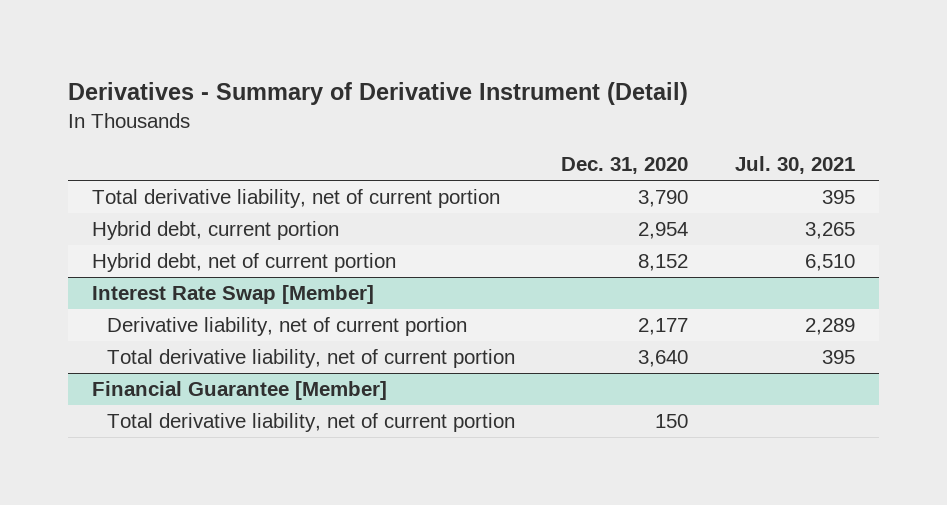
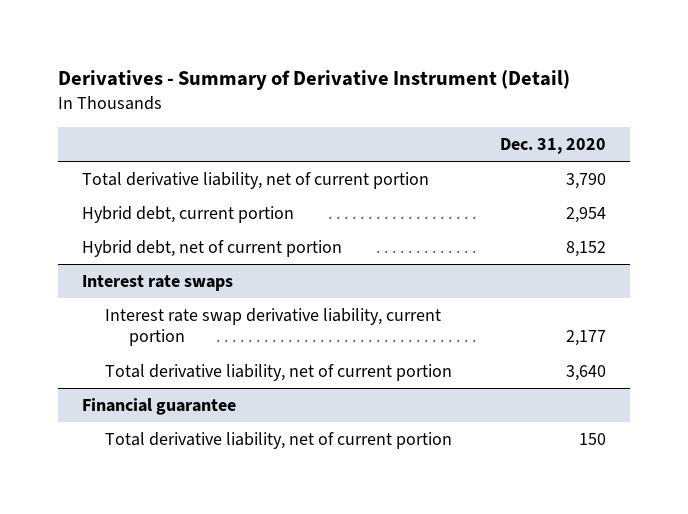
- | Dec. 31, 2020 | Jul. 30, 2021
+ | Dec. 31, 2020
- Interest Rate Swap [Member]
- Derivative liability, net of current portion | 2,177 | 2,289
+ Interest rate swaps
+ Interest rate swap derivative liability, current portion | 2,177
- Financial Guarantee [Member]
+ Financial guarantee

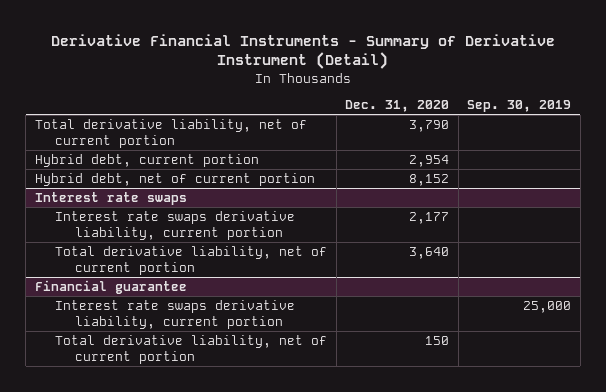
- Derivatives - Summary of Derivative Instrument (Detail)
+ Derivative Financial Instruments - Summary of Derivative Instrument (Detail)
- | Dec. 31, 2020
+ | Dec. 31, 2020 | Sep. 30, 2019
@ Interest rate swaps
- Interest rate swap derivative liability, current portion | 2,177
+ Interest rate swaps derivative liability, current portion | 2,177 |
@ Financial guarantee
+ Interest rate swaps derivative liability, current portion | | 25,000

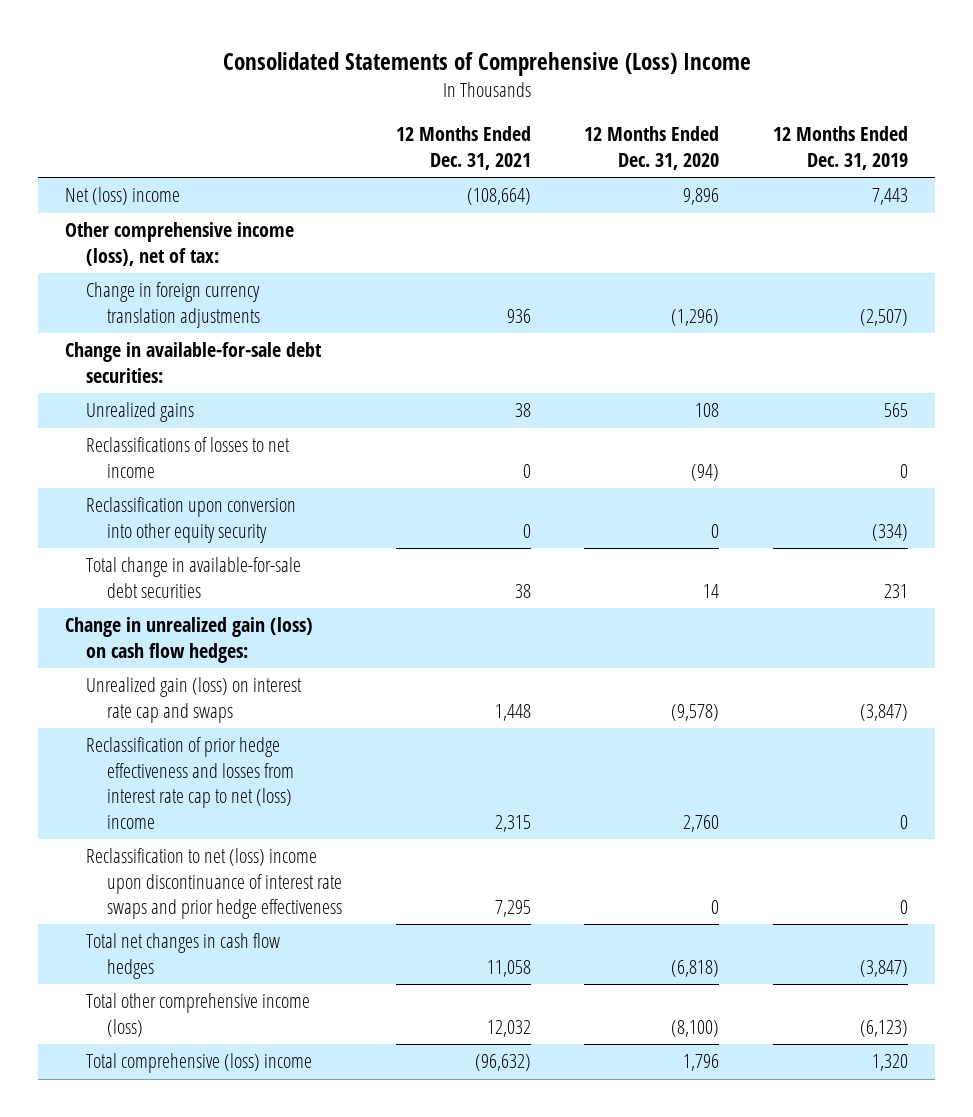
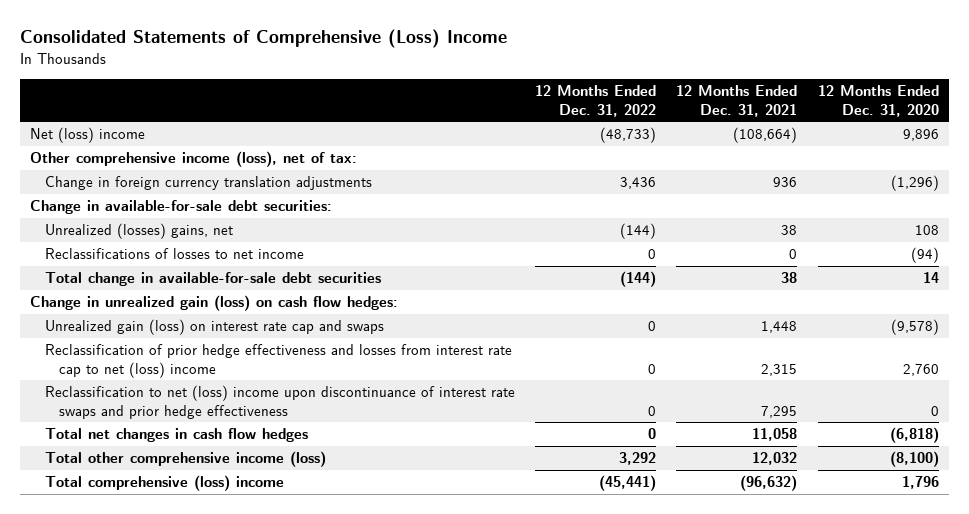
- | 12 Months Ended Dec. 31, 2021 | 12 Months Ended Dec. 31, 2020 | 12 Months Ended Dec. 31, 2019
+ | 12 Months Ended Dec. 31, 2022 | 12 Months Ended Dec. 31, 2021 | 12 Months Ended Dec. 31, 2020
- Unrealized gains | 38 | 108 | 565
+ Unrealized (losses) gains, net | (144) | 38 | 108
- Reclassification upon conversion into other equity security | 0 | 0 | (334)

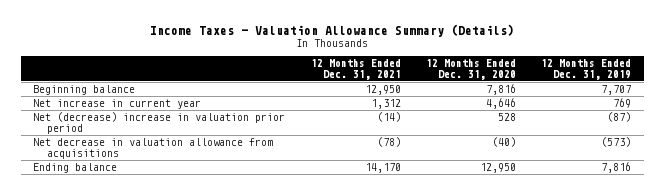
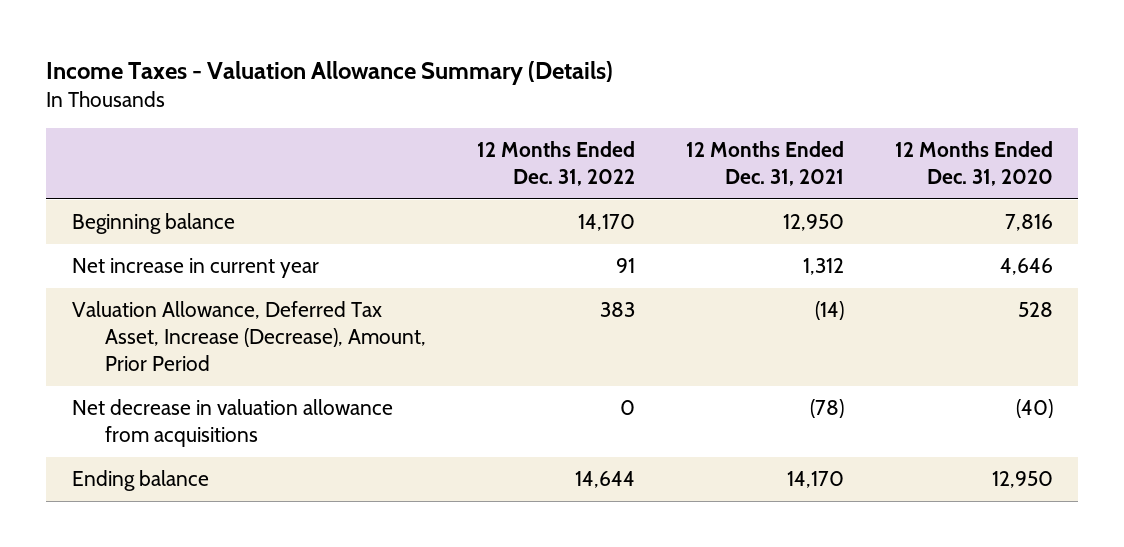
- | 12 Months Ended Dec. 31, 2021 | 12 Months Ended Dec. 31, 2020 | 12 Months Ended Dec. 31, 2019
+ | 12 Months Ended Dec. 31, 2022 | 12 Months Ended Dec. 31, 2021 | 12 Months Ended Dec. 31, 2020
- Net (decrease) increase in valuation prior period | (14) | 528 | (87)
+ Valuation Allowance, Deferred Tax Asset, Increase (Decrease), Amount, Prior Period | 383 | (14) | 528

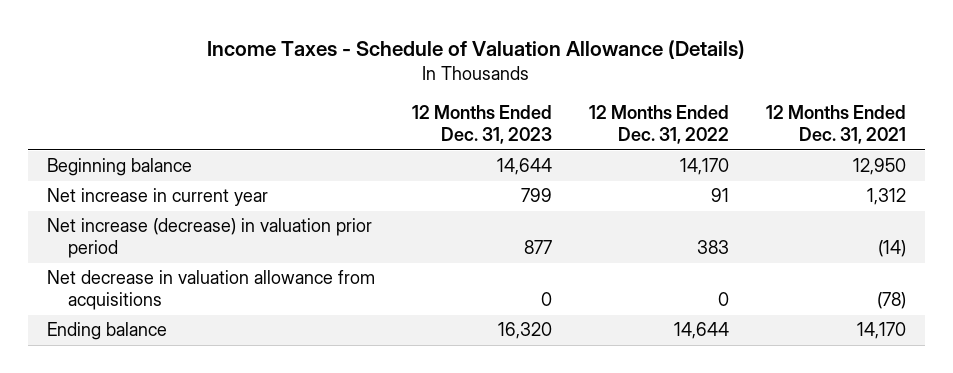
- Income Taxes - Valuation Allowance Summary (Details)
+ Income Taxes - Schedule of Valuation Allowance (Details)
- | 12 Months Ended Dec. 31, 2022 | 12 Months Ended Dec. 31, 2021 | 12 Months Ended Dec. 31, 2020
+ | 12 Months Ended Dec. 31, 2023 | 12 Months Ended Dec. 31, 2022 | 12 Months Ended Dec. 31, 2021
- Valuation Allowance, Deferred Tax Asset, Increase (Decrease), Amount, Prior Period | 383 | (14) | 528
+ Net increase (decrease) in valuation prior period | 877 | 383 | (14)

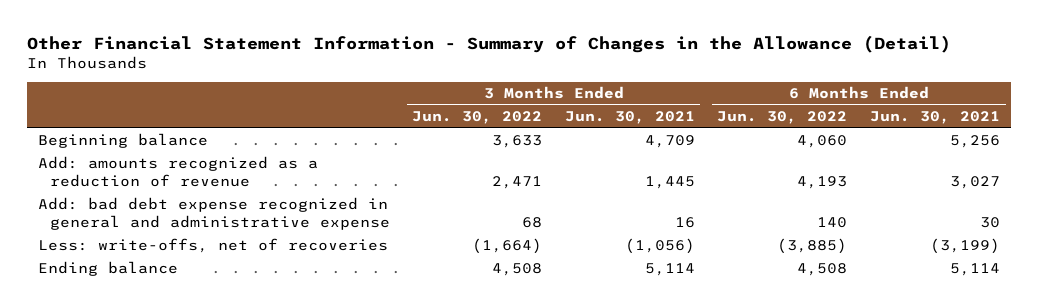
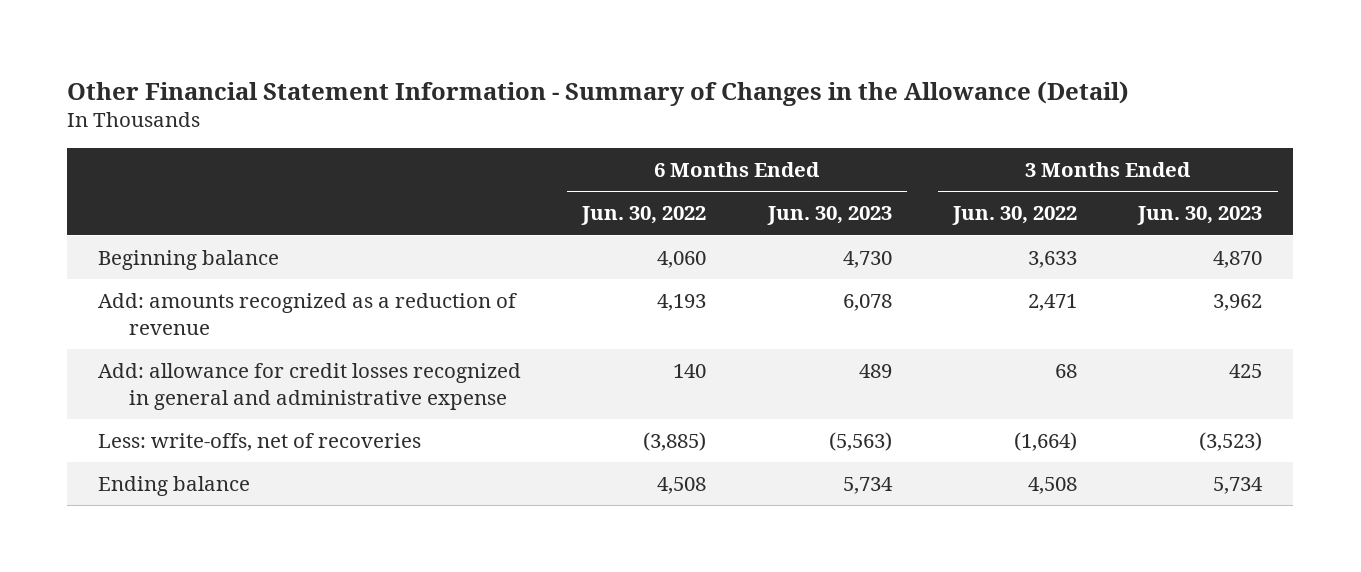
- | 3 Months Ended Jun. 30, 2022 | 3 Months Ended Jun. 30, 2021 | 6 Months Ended Jun. 30, 2022 | 6 Months Ended Jun. 30, 2021
+ | 6 Months Ended Jun. 30, 2022 | 6 Months Ended Jun. 30, 2023 | 3 Months Ended Jun. 30, 2022 | 3 Months Ended Jun. 30, 2023
- Add: bad debt expense recognized in general and administrative expense | 68 | 16 | 140 | 30
+ Add: allowance for credit losses recognized in general and administrative expense | 140 | 489 | 68 | 425

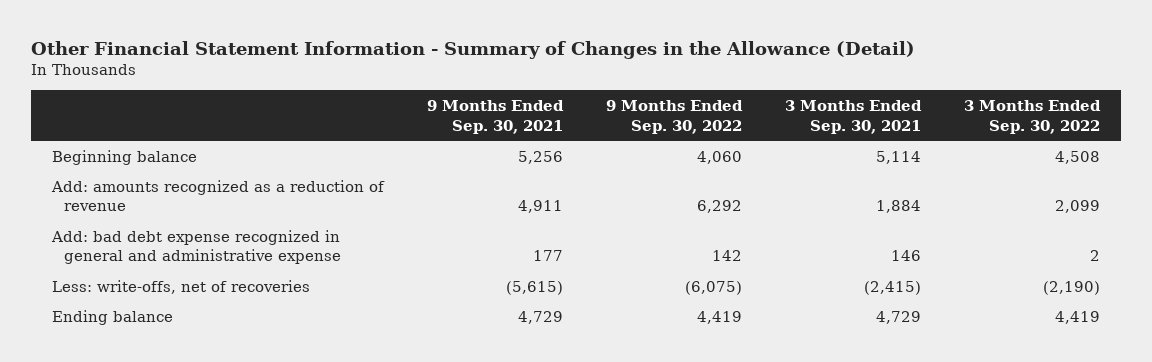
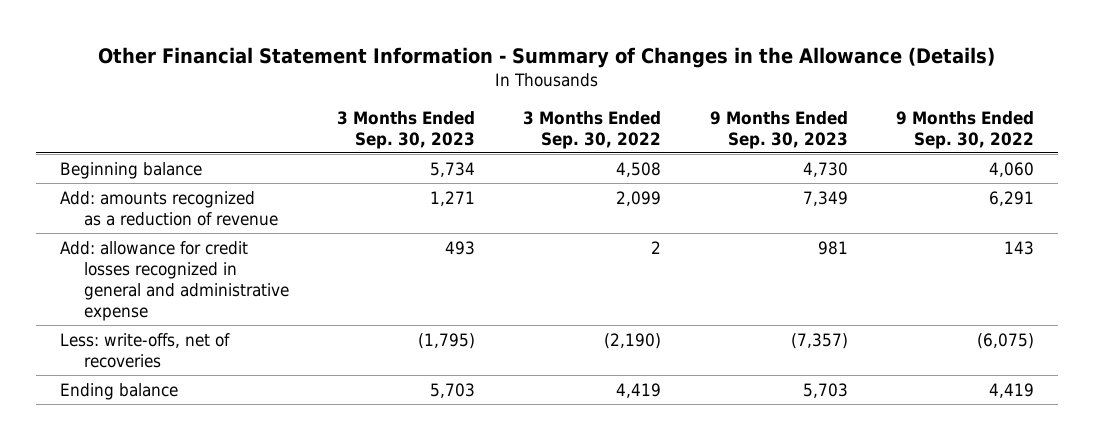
- Other Financial Statement Information - Summary of Changes in the Allowance (Detail)
+ Other Financial Statement Information - Summary of Changes in the Allowance (Details)
- | 9 Months Ended Sep. 30, 2021 | 9 Months Ended Sep. 30, 2022 | 3 Months Ended Sep. 30, 2021 | 3 Months Ended Sep. 30, 2022
+ | 3 Months Ended Sep. 30, 2023 | 3 Months Ended Sep. 30, 2022 | 9 Months Ended Sep. 30, 2023 | 9 Months Ended Sep. 30, 2022
- Add: amounts recognized as a reduction of revenue | 4,911 | 6,292 | 1,884 | 2,099
- Add: bad debt expense recognized in general and administrative expense | 177 | 142 | 146 | 2
+ Add: amounts recognized as a reduction of revenue | 1,271 | 2,099 | 7,349 | 6,291
+ Add: allowance for credit losses recognized in general and administrative expense | 493 | 2 | 981 | 143

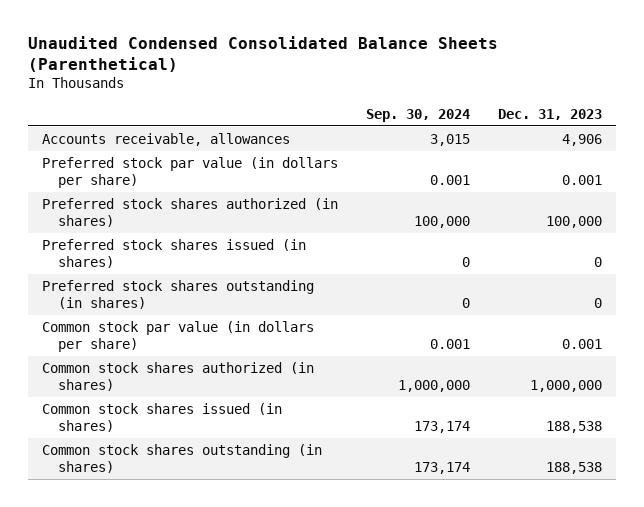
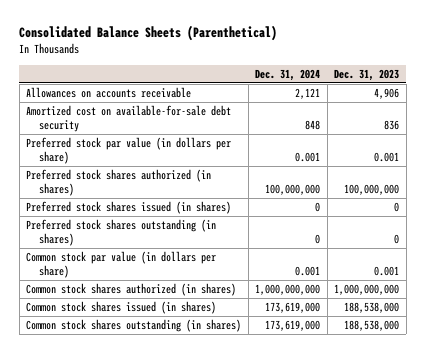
- Unaudited Condensed Consolidated Balance Sheets (Parenthetical)
+ Consolidated Balance Sheets (Parenthetical)
- | Sep. 30, 2024 | Dec. 31, 2023
+ | Dec. 31, 2024 | Dec. 31, 2023
- Accounts receivable, allowances | 3,015 | 4,906
+ Allowances on accounts receivable | 2,121 | 4,906
+ Amortized cost on available-for-sale debt security | 848 | 836
- Preferred stock shares authorized (in shares) | 100,000 | 100,000
+ Preferred stock shares authorized (in shares) | 100,000,000 | 100,000,000
- Common stock shares authorized (in shares) | 1,000,000 | 1,000,000
- Common stock shares issued (in shares) | 173,174 | 188,538
- Common stock shares outstanding (in shares) | 173,174 | 188,538
+ Common stock shares authorized (in shares) | 1,000,000,000 | 1,000,000,000
+ Common stock shares issued (in shares) | 173,619,000 | 188,538,000
+ Common stock shares outstanding (in shares) | 173,619,000 | 188,538,000

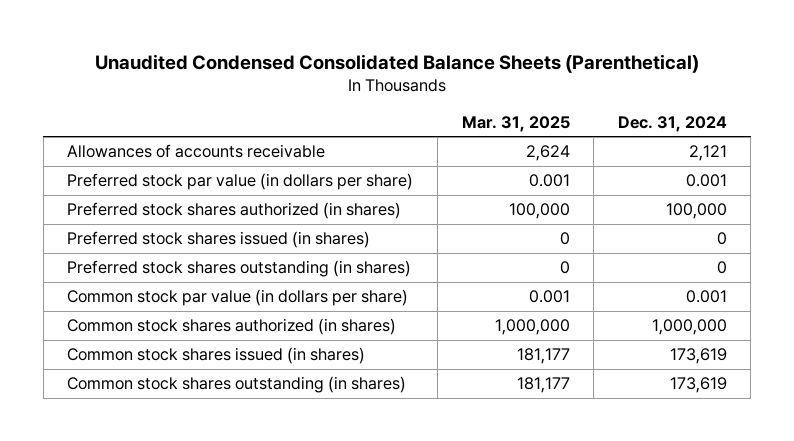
- Consolidated Balance Sheets (Parenthetical)
+ Unaudited Condensed Consolidated Balance Sheets (Parenthetical)
- | Dec. 31, 2024 | Dec. 31, 2023
+ | Mar. 31, 2025 | Dec. 31, 2024
- Allowances on accounts receivable | 2,121 | 4,906
- Amortized cost on available-for-sale debt security | 848 | 836
+ Allowances of accounts receivable | 2,624 | 2,121
- Preferred stock shares authorized (in shares) | 100,000,000 | 100,000,000
+ Preferred stock shares authorized (in shares) | 100,000 | 100,000
- Common stock shares authorized (in shares) | 1,000,000,000 | 1,000,000,000
- Common stock shares issued (in shares) | 173,619,000 | 188,538,000
- Common stock shares outstanding (in shares) | 173,619,000 | 188,538,000
+ Common stock shares authorized (in shares) | 1,000,000 | 1,000,000
+ Common stock shares issued (in shares) | 181,177 | 173,619
+ Common stock shares outstanding (in shares) | 181,177 | 173,619

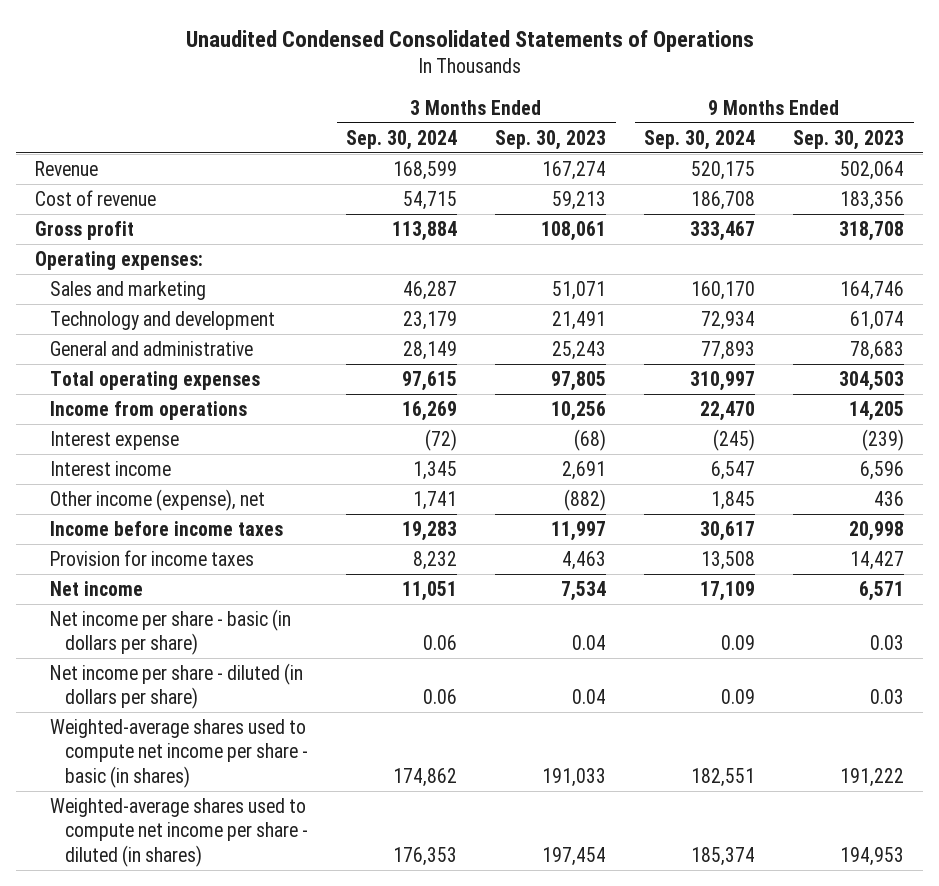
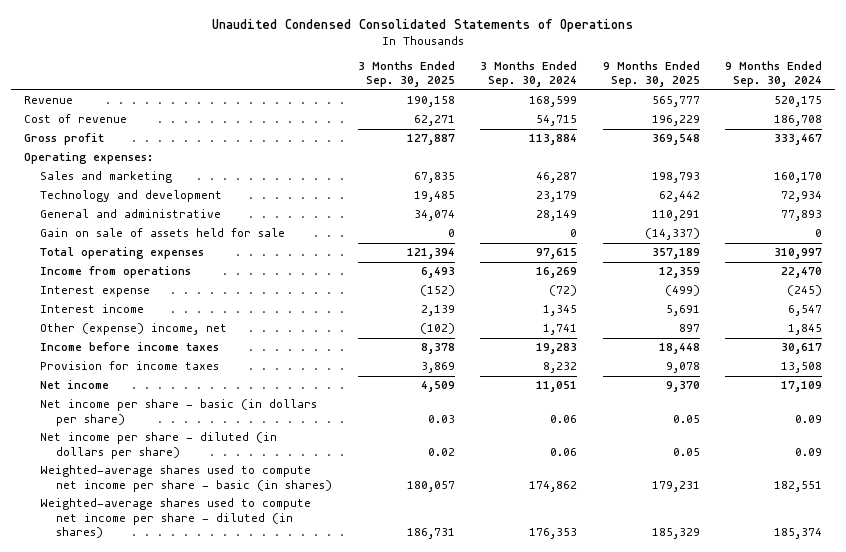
- | 3 Months Ended Sep. 30, 2024 | 3 Months Ended Sep. 30, 2023 | 9 Months Ended Sep. 30, 2024 | 9 Months Ended Sep. 30, 2023
+ | 3 Months Ended Sep. 30, 2025 | 3 Months Ended Sep. 30, 2024 | 9 Months Ended Sep. 30, 2025 | 9 Months Ended Sep. 30, 2024
+ Gain on sale of assets held for sale | 0 | 0 | (14,337) | 0
- Other income (expense), net | 1,741 | (882) | 1,845 | 436
+ Other (expense) income, net | (102) | 1,741 | 897 | 1,845

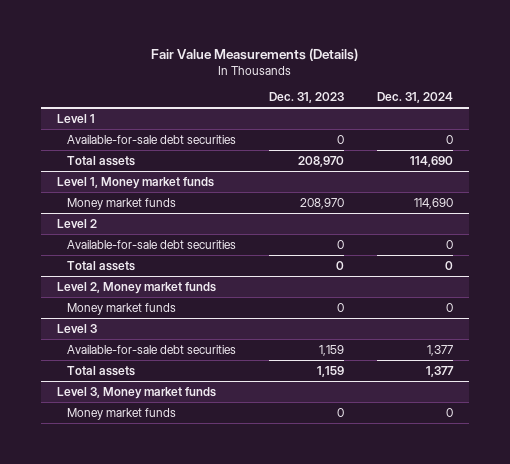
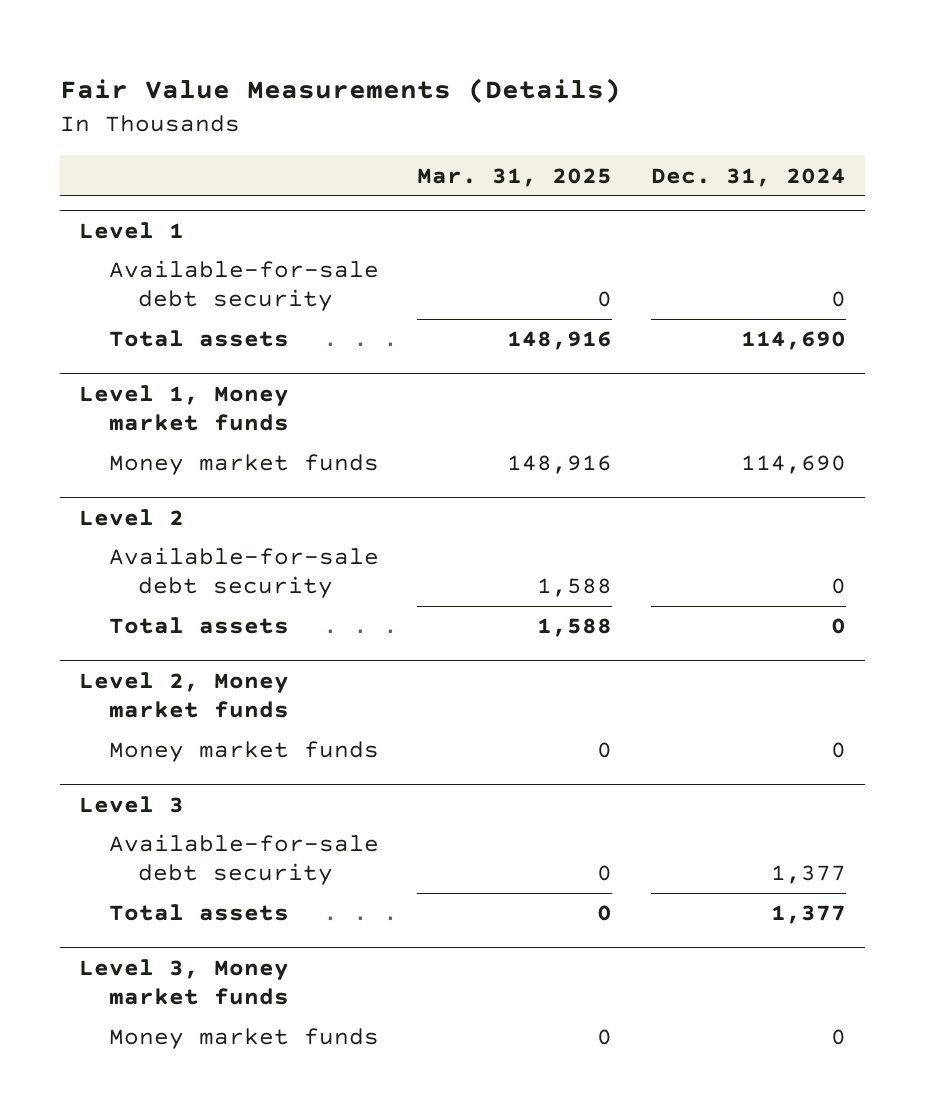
- | Dec. 31, 2023 | Dec. 31, 2024
+ | Mar. 31, 2025 | Dec. 31, 2024
@ Level 1
- Available-for-sale debt securities | 0 | 0
+ Available-for-sale debt security | 0 | 0
@ Level 2
- Available-for-sale debt securities | 0 | 0
+ Available-for-sale debt security | 1,588 | 0
@ Level 3
- Available-for-sale debt securities | 1,159 | 1,377
+ Available-for-sale debt security | 0 | 1,377

